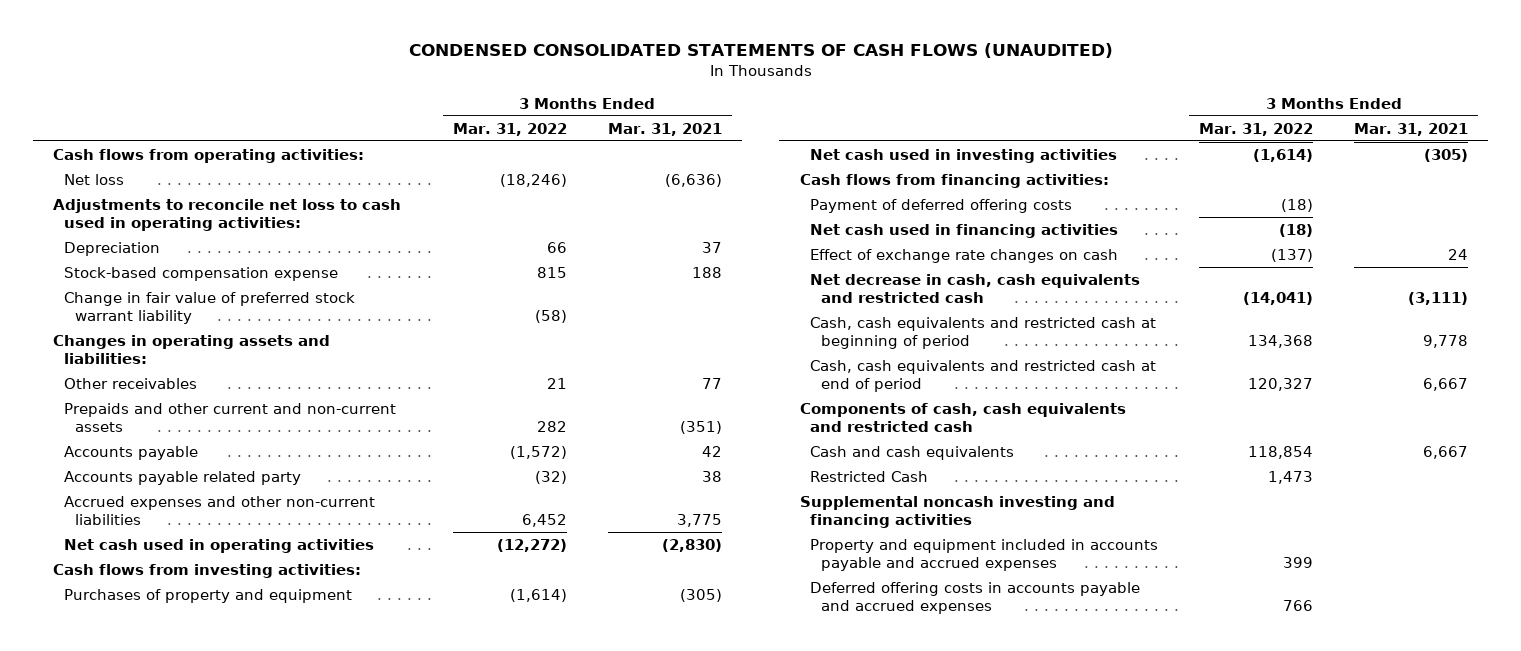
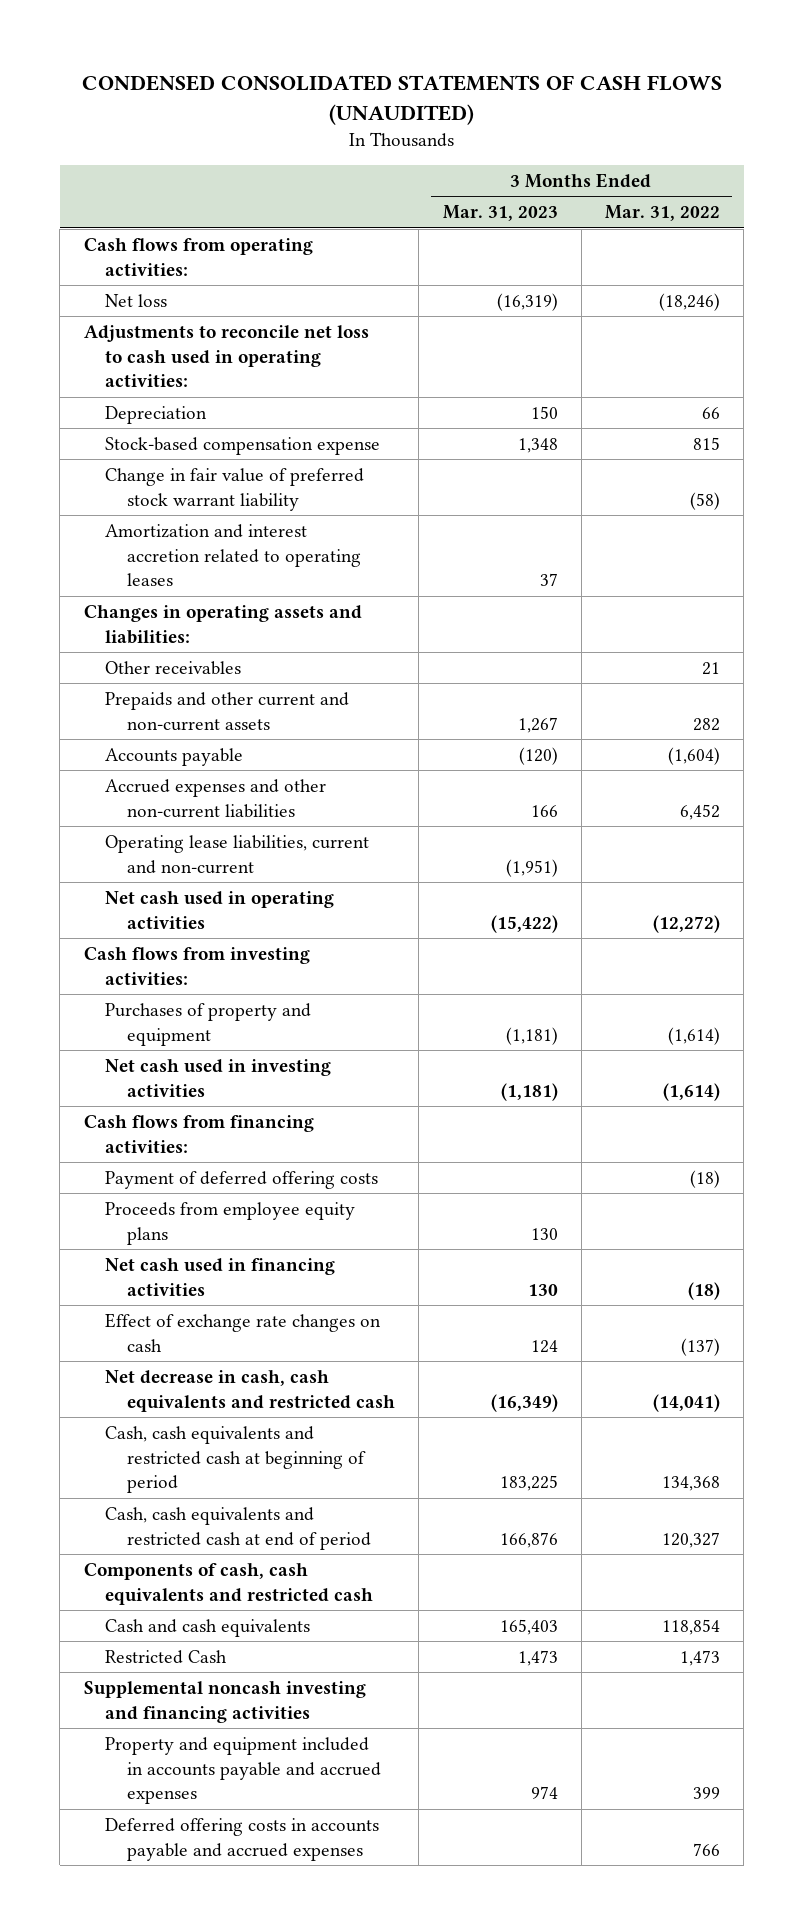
- | 3 Months Ended Mar. 31, 2022 | 3 Months Ended Mar. 31, 2021
+ | 3 Months Ended Mar. 31, 2023 | 3 Months Ended Mar. 31, 2022
+ Amortization and interest accretion related to operating leases | 37 |
- Accounts payable | (1,572) | 42
- Accounts payable related party | (32) | 38
+ Accounts payable | (120) | (1,604)
+ Operating lease liabilities, current and non-current | (1,951) |
+ Proceeds from employee equity plans | 130 |

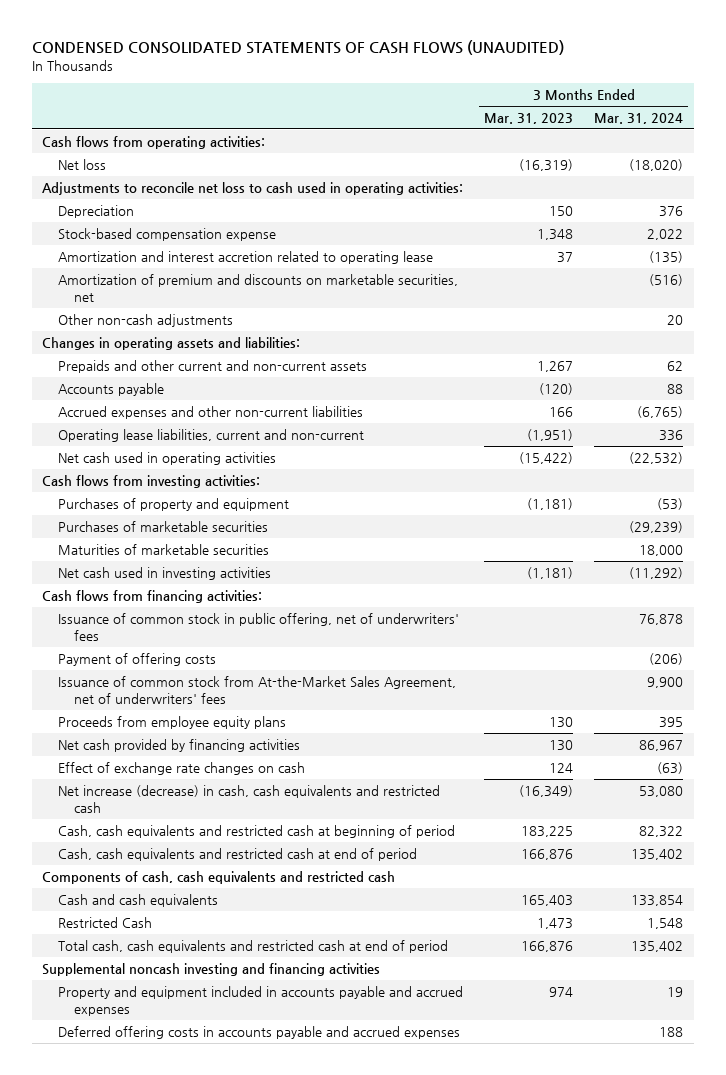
- | 3 Months Ended Mar. 31, 2023 | 3 Months Ended Mar. 31, 2022
+ | 3 Months Ended Mar. 31, 2023 | 3 Months Ended Mar. 31, 2024
- Change in fair value of preferred stock warrant liability | | (58)
- Amortization and interest accretion related to operating leases | 37 |
+ Amortization and interest accretion related to operating lease | 37 | (135)
+ Amortization of premium and discounts on marketable securities, net | | (516)
+ Other non-cash adjustments | | 20
- Other receivables | | 21
+ Purchases of marketable securities | | (29,239)
+ Maturities of marketable securities | | 18,000
- Payment of deferred offering costs | | (18)
+ Issuance of common stock in public offering, net of underwriters' fees | | 76,878
+ Payment of offering costs | | (206)
+ Issuance of common stock from At-the-Market Sales Agreement, net of underwriters' fees | | 9,900
- Net cash used in financing activities | 130 | (18)
+ Net cash provided by financing activities | 130 | 86,967
- Net decrease in cash, cash equivalents and restricted cash | (16,349) | (14,041)
+ Net increase (decrease) in cash, cash equivalents and restricted cash | (16,349) | 53,080
+ Total cash, cash equivalents and restricted cash at end of period | 166,876 | 135,402

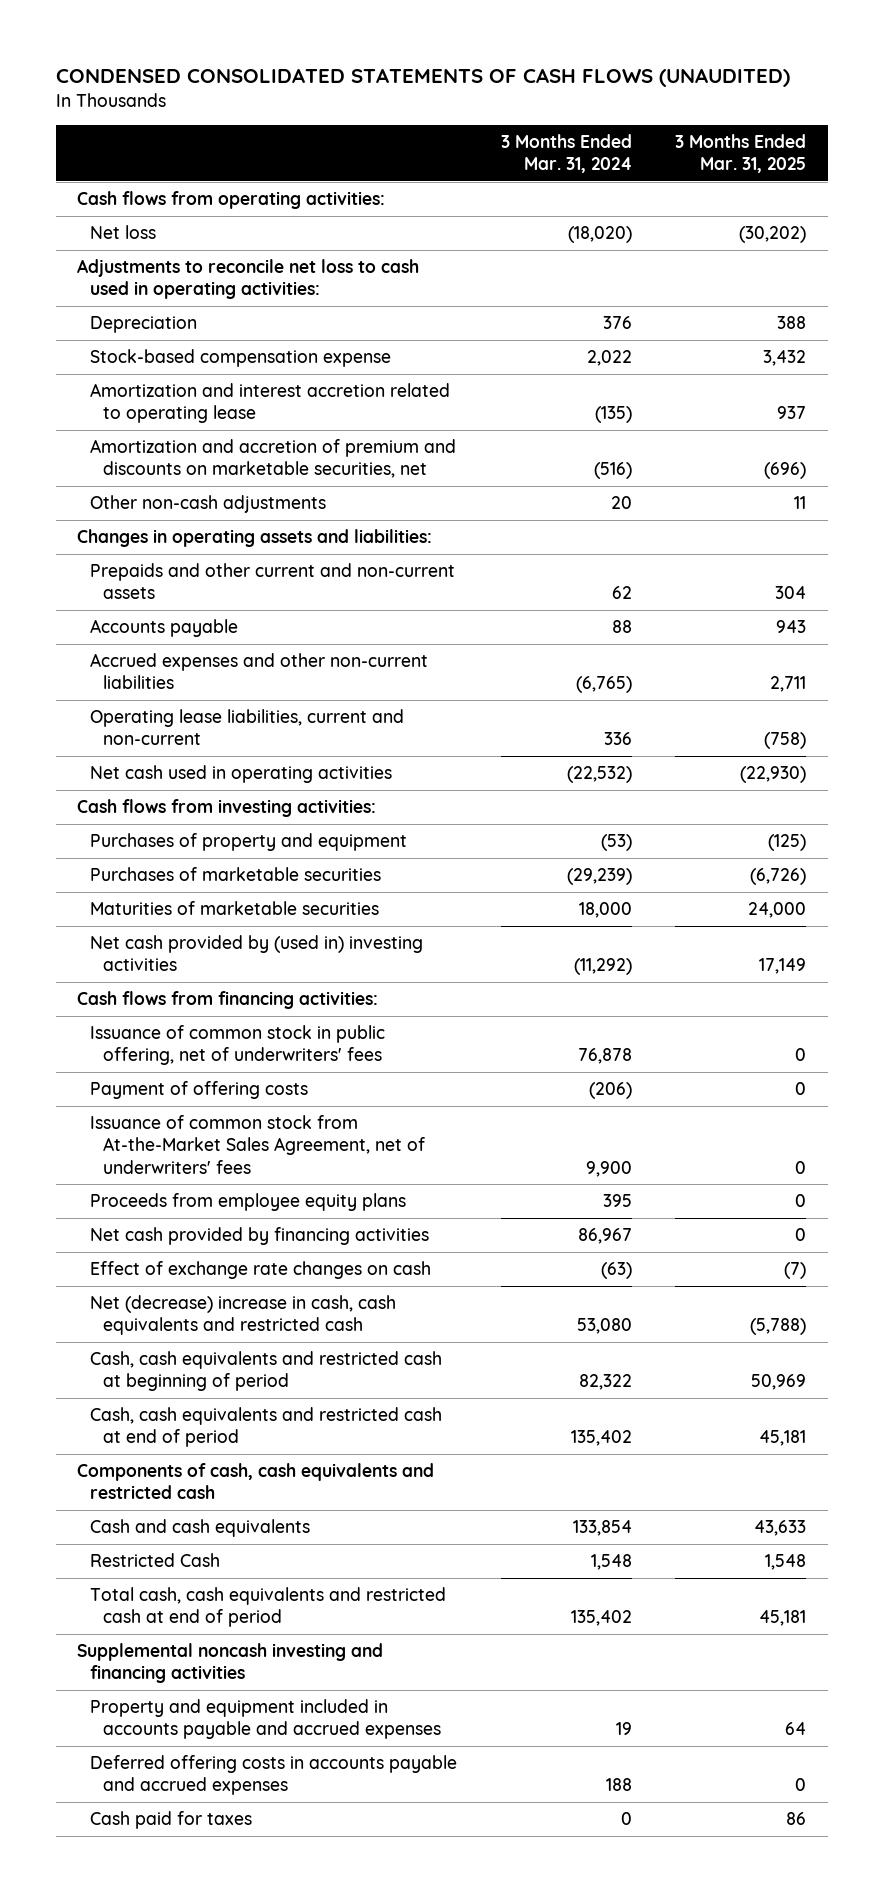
- | 3 Months Ended Mar. 31, 2023 | 3 Months Ended Mar. 31, 2024
+ | 3 Months Ended Mar. 31, 2024 | 3 Months Ended Mar. 31, 2025
- Amortization of premium and discounts on marketable securities, net | | (516)
+ Amortization and accretion of premium and discounts on marketable securities, net | (516) | (696)
- Net cash used in investing activities | (1,181) | (11,292)
+ Net cash provided by (used in) investing activities | (11,292) | 17,149
- Net increase (decrease) in cash, cash equivalents and restricted cash | (16,349) | 53,080
+ Net (decrease) increase in cash, cash equivalents and restricted cash | 53,080 | (5,788)
+ Cash paid for taxes | 0 | 86

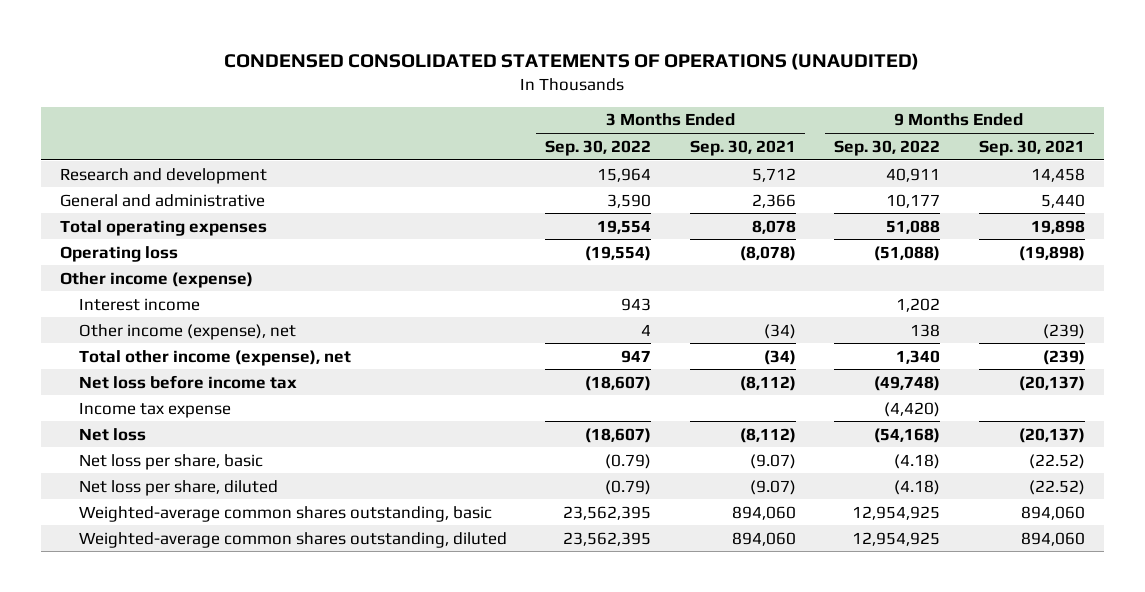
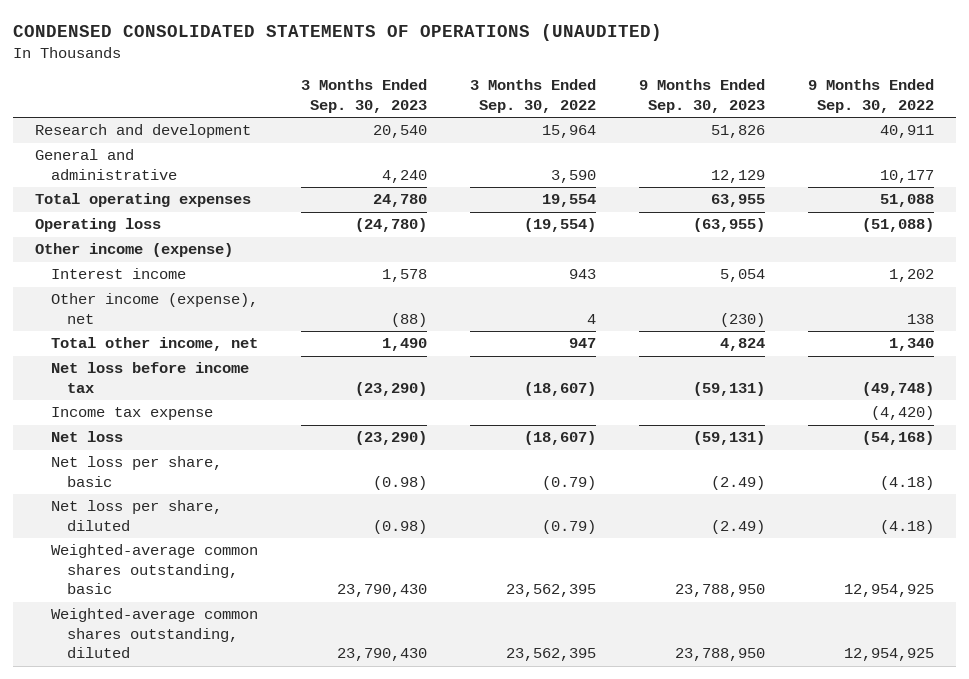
- | 3 Months Ended Sep. 30, 2022 | 3 Months Ended Sep. 30, 2021 | 9 Months Ended Sep. 30, 2022 | 9 Months Ended Sep. 30, 2021
+ | 3 Months Ended Sep. 30, 2023 | 3 Months Ended Sep. 30, 2022 | 9 Months Ended Sep. 30, 2023 | 9 Months Ended Sep. 30, 2022
- Total other income (expense), net | 947 | (34) | 1,340 | (239)
+ Total other income, net | 1,490 | 947 | 4,824 | 1,340

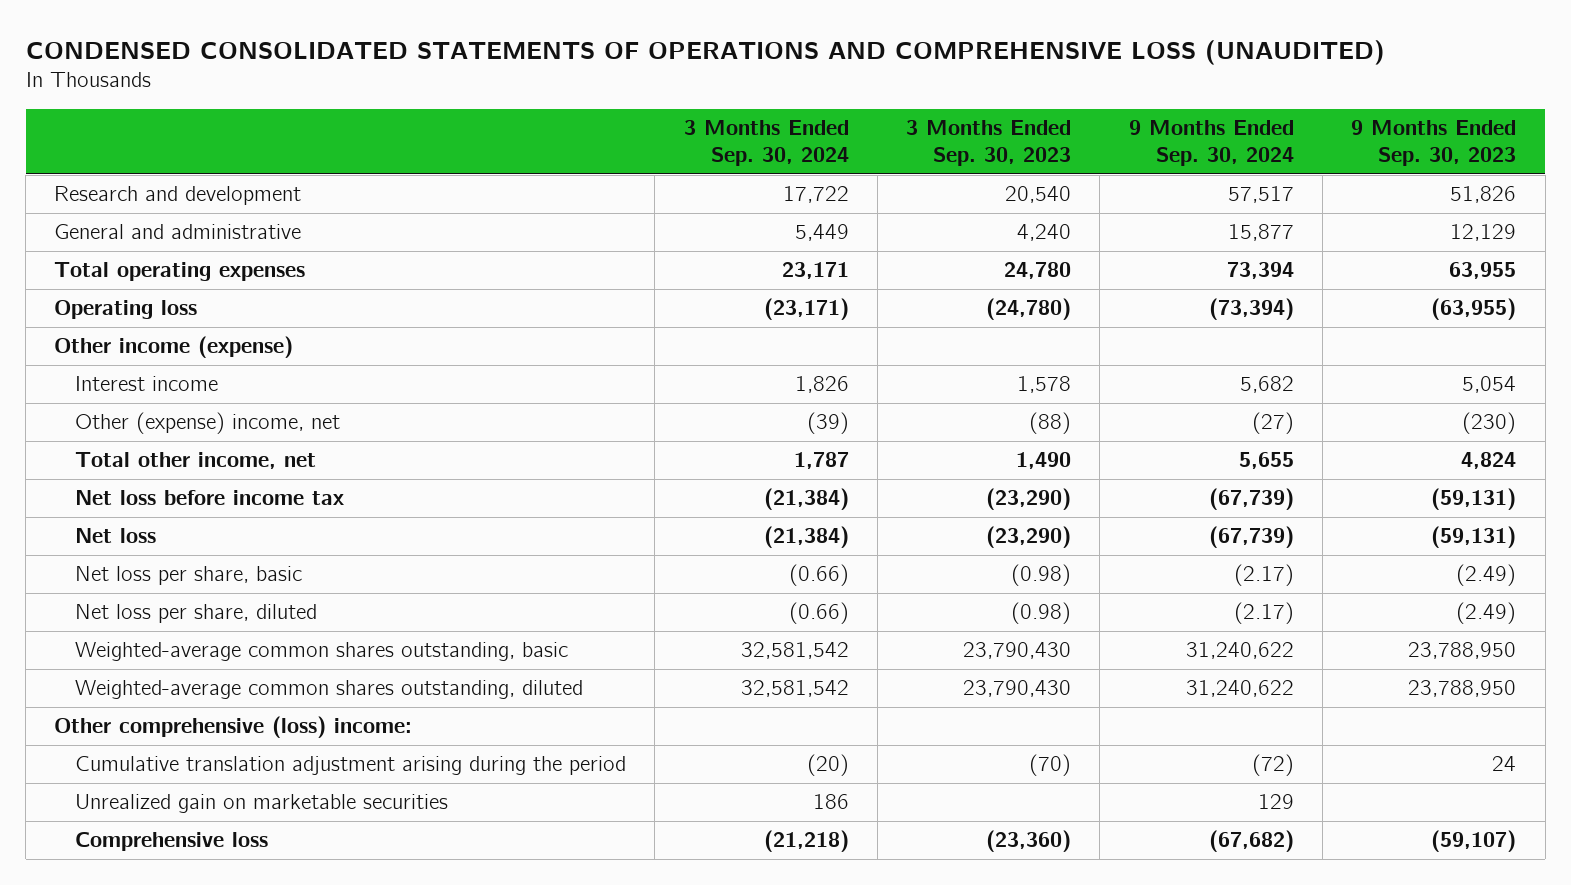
- CONDENSED CONSOLIDATED STATEMENTS OF OPERATIONS (UNAUDITED)
+ CONDENSED CONSOLIDATED STATEMENTS OF OPERATIONS AND COMPREHENSIVE LOSS (UNAUDITED)
- | 3 Months Ended Sep. 30, 2023 | 3 Months Ended Sep. 30, 2022 | 9 Months Ended Sep. 30, 2023 | 9 Months Ended Sep. 30, 2022
+ | 3 Months Ended Sep. 30, 2024 | 3 Months Ended Sep. 30, 2023 | 9 Months Ended Sep. 30, 2024 | 9 Months Ended Sep. 30, 2023
- Other income (expense), net | (88) | 4 | (230) | 138
+ Other (expense) income, net | (39) | (88) | (27) | (230)
- Income tax expense | | | | (4,420)
+ Other comprehensive (loss) income:
+ Cumulative translation adjustment arising during the period | (20) | (70) | (72) | 24
+ Unrealized gain on marketable securities | 186 | | 129 |
+ Comprehensive loss | (21,218) | (23,360) | (67,682) | (59,107)

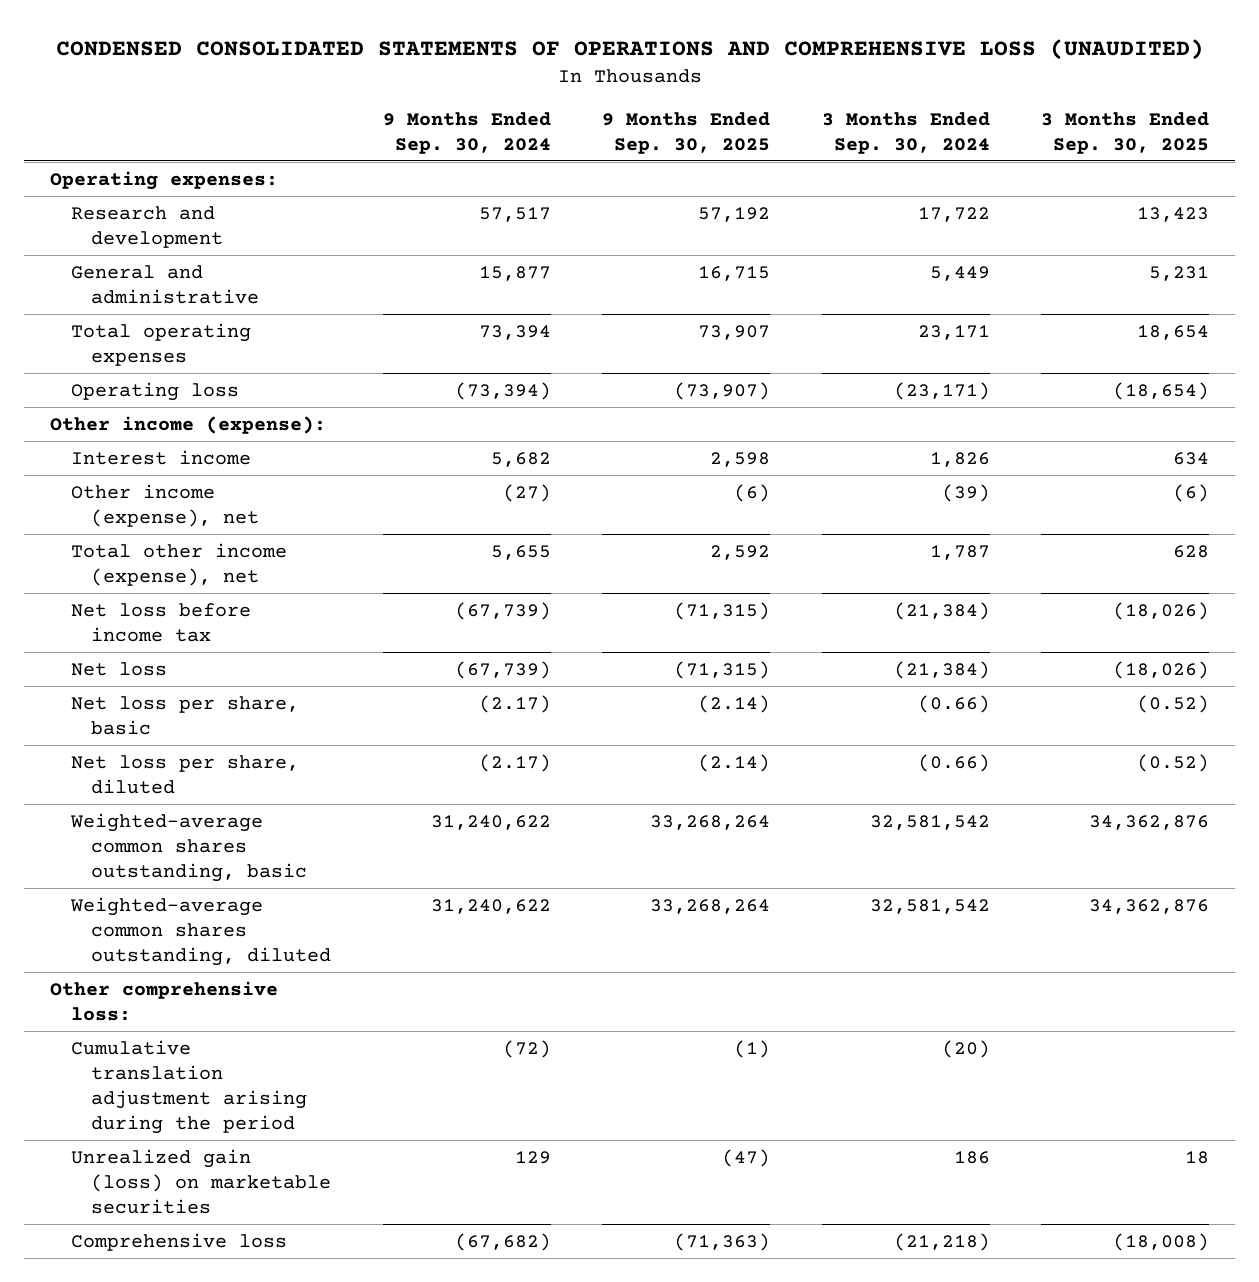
- | 3 Months Ended Sep. 30, 2024 | 3 Months Ended Sep. 30, 2023 | 9 Months Ended Sep. 30, 2024 | 9 Months Ended Sep. 30, 2023
+ | 9 Months Ended Sep. 30, 2024 | 9 Months Ended Sep. 30, 2025 | 3 Months Ended Sep. 30, 2024 | 3 Months Ended Sep. 30, 2025
+ Operating expenses:
- Other income (expense)
+ Other income (expense):
- Other (expense) income, net | (39) | (88) | (27) | (230)
- Total other income, net | 1,787 | 1,490 | 5,655 | 4,824
+ Other income (expense), net | (27) | (6) | (39) | (6)
+ Total other income (expense), net | 5,655 | 2,592 | 1,787 | 628
- Other comprehensive (loss) income:
+ Other comprehensive loss:
- Unrealized gain on marketable securities | 186 | | 129 |
+ Unrealized gain (loss) on marketable securities | 129 | (47) | 186 | 18

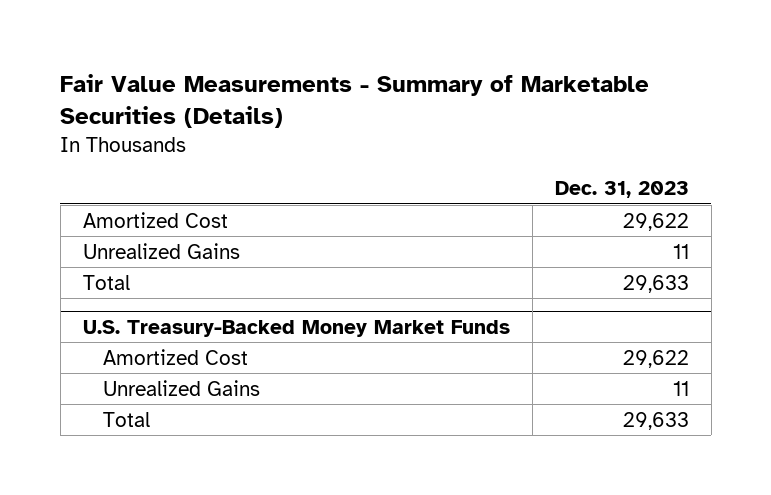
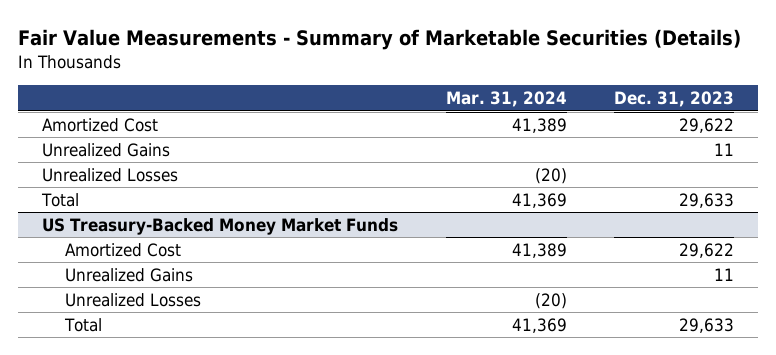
- | Dec. 31, 2023
+ | Mar. 31, 2024 | Dec. 31, 2023
+ Unrealized Losses | (20) |
- U.S. Treasury-Backed Money Market Funds
+ US Treasury-Backed Money Market Funds
+ Unrealized Losses | (20) |

